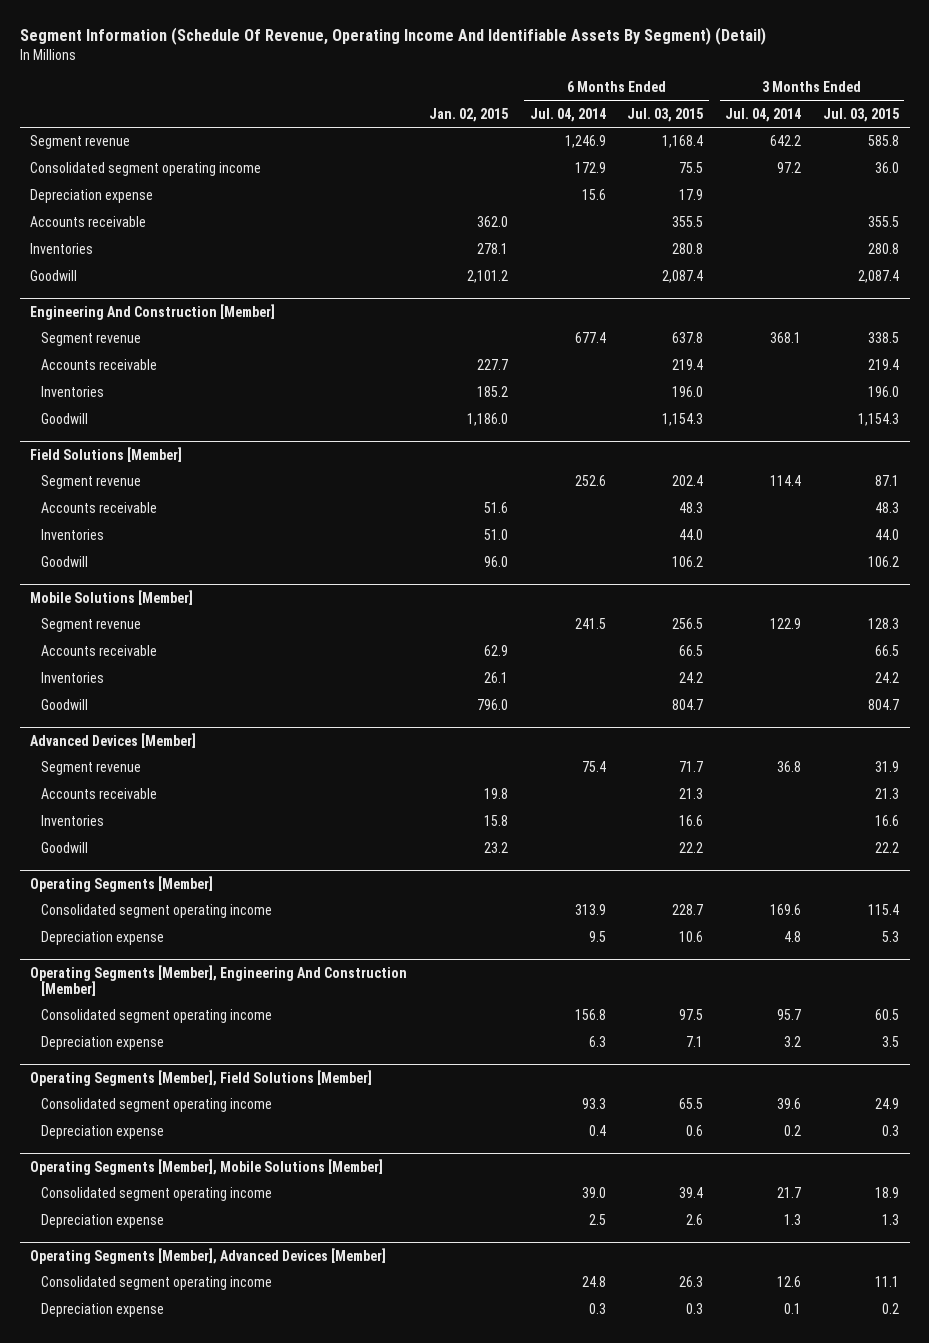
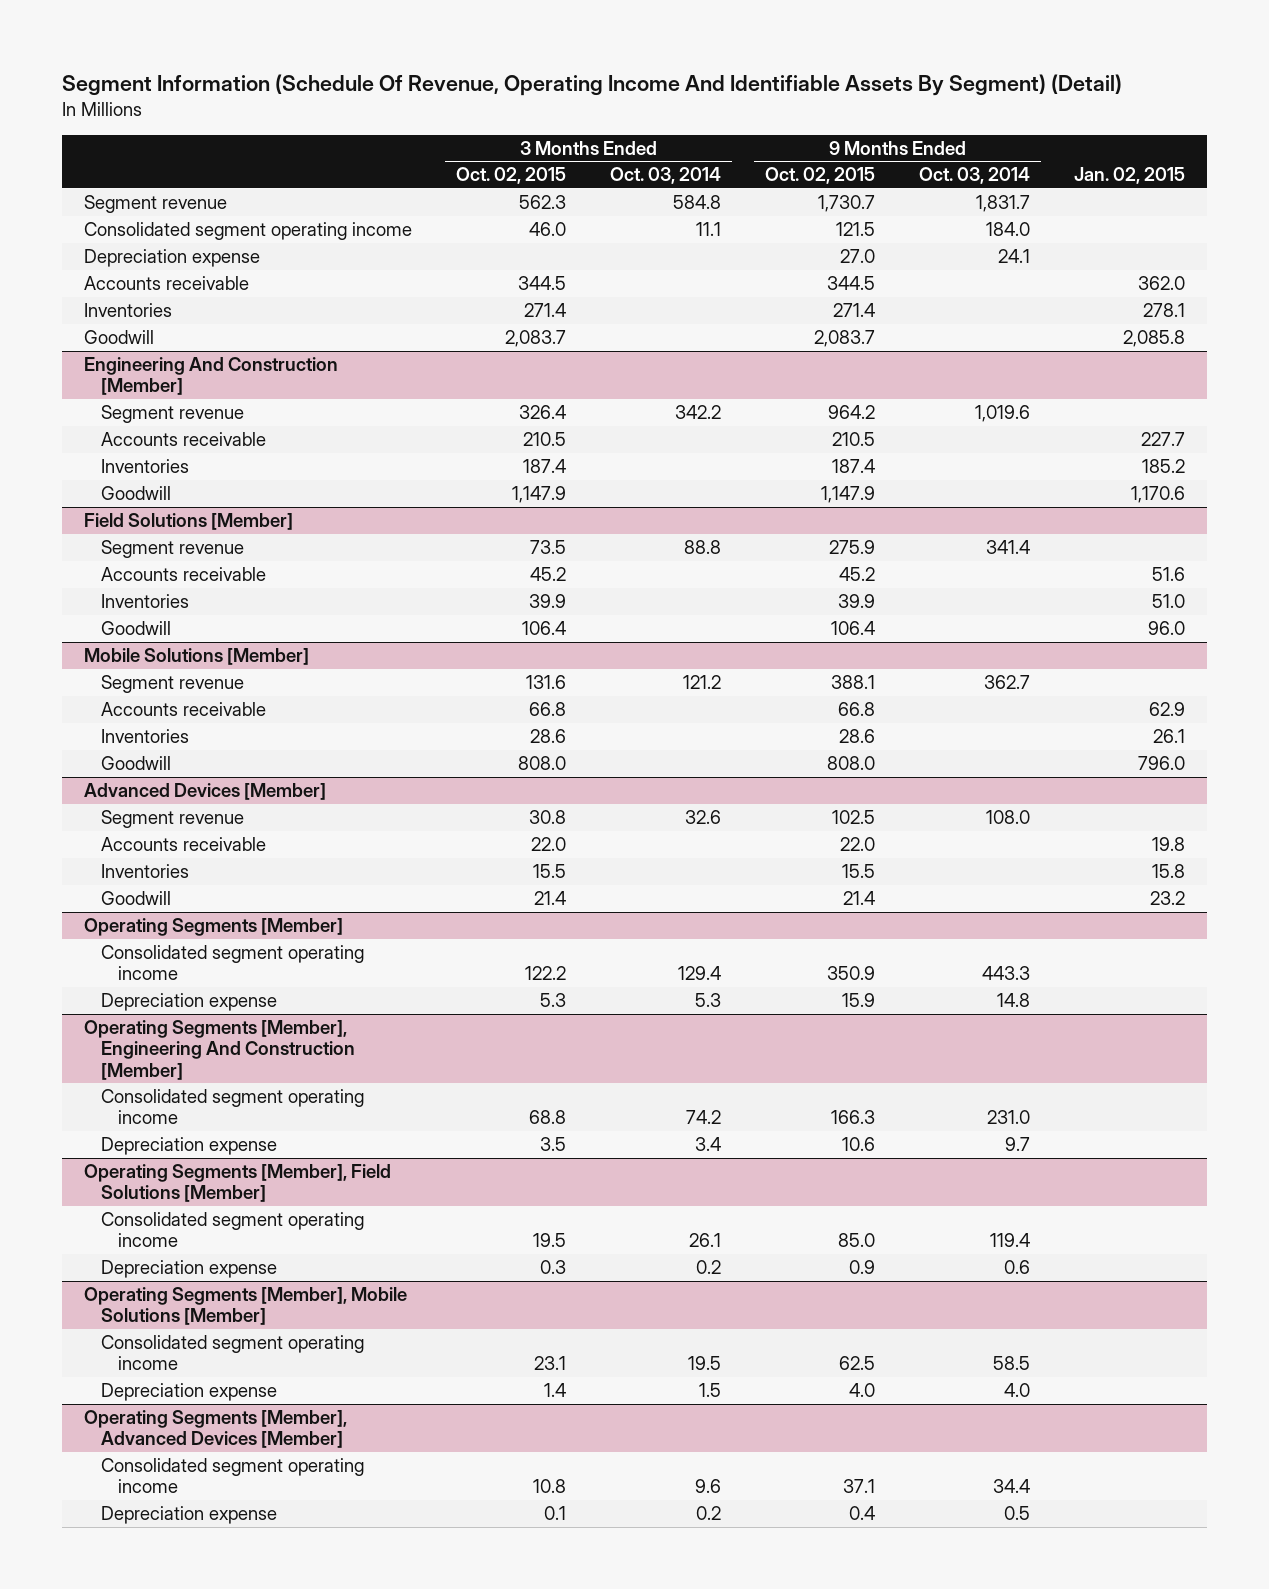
- | Jan. 02, 2015 | 6 Months Ended Jul. 04, 2014 | 6 Months Ended Jul. 03, 2015 | 3 Months Ended Jul. 04, 2014 | 3 Months Ended Jul. 03, 2015
+ | 3 Months Ended Oct. 02, 2015 | 3 Months Ended Oct. 03, 2014 | 9 Months Ended Oct. 02, 2015 | 9 Months Ended Oct. 03, 2014 | Jan. 02, 2015
- Goodwill | 2,101.2 | | 2,087.4 | | 2,087.4
+ Goodwill | 2,083.7 | | 2,083.7 | | 2,085.8
@ Engineering And Construction [Member]
- Goodwill | 1,186.0 | | 1,154.3 | | 1,154.3
+ Goodwill | 1,147.9 | | 1,147.9 | | 1,170.6

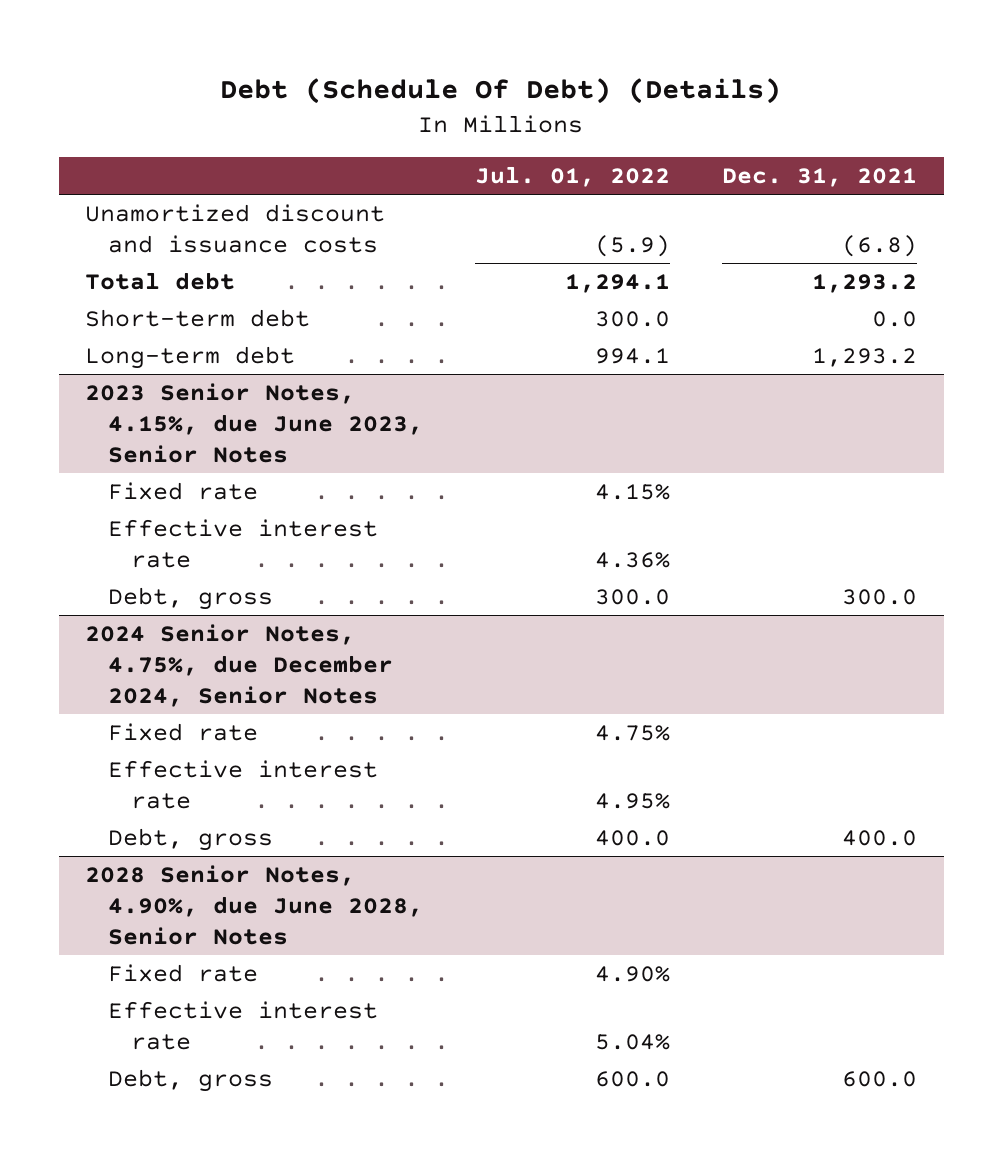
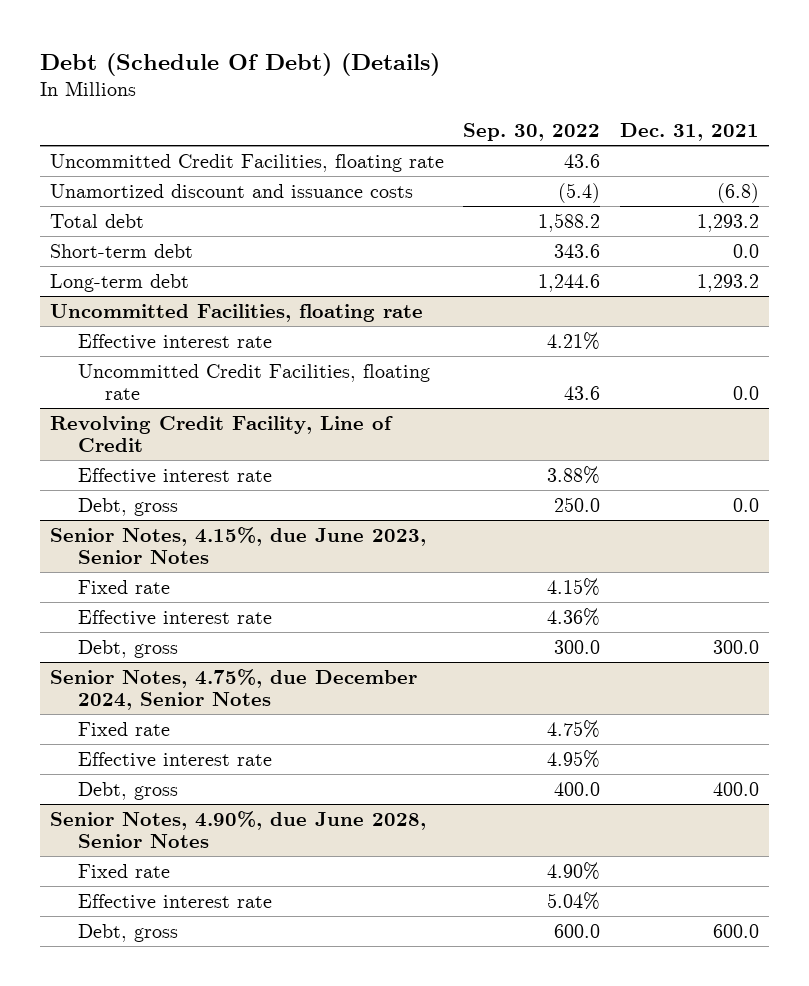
- | Jul. 01, 2022 | Dec. 31, 2021
+ | Sep. 30, 2022 | Dec. 31, 2021
+ Uncommitted Credit Facilities, floating rate | 43.6 |
- 2023 Senior Notes, 4.15%, due June 2023, Senior Notes
+ Uncommitted Facilities, floating rate
+ Effective interest rate | 4.21% |
+ Uncommitted Credit Facilities, floating rate | 43.6 | 0.0
+ Revolving Credit Facility, Line of Credit
+ Effective interest rate | 3.88% |
+ Debt, gross | 250.0 | 0.0
+ Senior Notes, 4.15%, due June 2023, Senior Notes
- 2024 Senior Notes, 4.75%, due December 2024, Senior Notes
+ Senior Notes, 4.75%, due December 2024, Senior Notes
- 2028 Senior Notes, 4.90%, due June 2028, Senior Notes
+ Senior Notes, 4.90%, due June 2028, Senior Notes

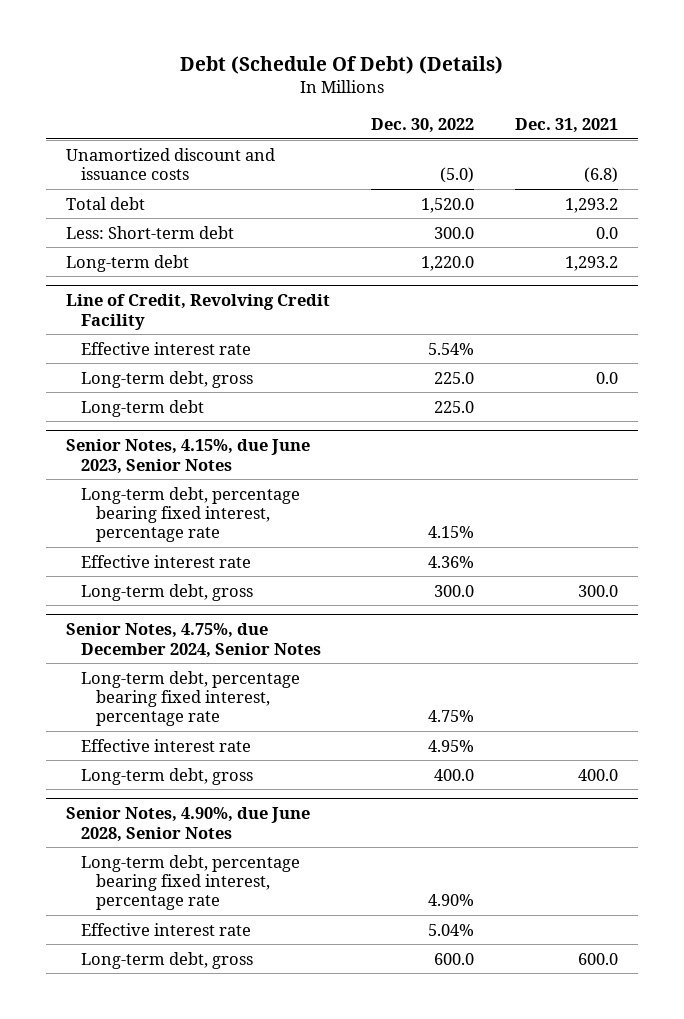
- | Sep. 30, 2022 | Dec. 31, 2021
+ | Dec. 30, 2022 | Dec. 31, 2021
- Uncommitted Credit Facilities, floating rate | 43.6 |
- Short-term debt | 343.6 | 0.0
+ Less: Short-term debt | 300.0 | 0.0
- Uncommitted Facilities, floating rate
- Effective interest rate | 4.21% |
- Uncommitted Credit Facilities, floating rate | 43.6 | 0.0
- Revolving Credit Facility, Line of Credit
+ Line of Credit, Revolving Credit Facility
- Debt, gross | 250.0 | 0.0
+ Long-term debt, gross | 225.0 | 0.0
+ Long-term debt | 225.0 |
@ Senior Notes, 4.15%, due June 2023, Senior Notes
- Fixed rate | 4.15% |
+ Long-term debt, percentage bearing fixed interest, percentage rate | 4.15% |
- Debt, gross | 300.0 | 300.0
+ Long-term debt, gross | 300.0 | 300.0
@ Senior Notes, 4.75%, due December 2024, Senior Notes
- Fixed rate | 4.75% |
+ Long-term debt, percentage bearing fixed interest, percentage rate | 4.75% |
- Debt, gross | 400.0 | 400.0
+ Long-term debt, gross | 400.0 | 400.0
@ Senior Notes, 4.90%, due June 2028, Senior Notes
- Fixed rate | 4.90% |
+ Long-term debt, percentage bearing fixed interest, percentage rate | 4.90% |
- Debt, gross | 600.0 | 600.0
+ Long-term debt, gross | 600.0 | 600.0

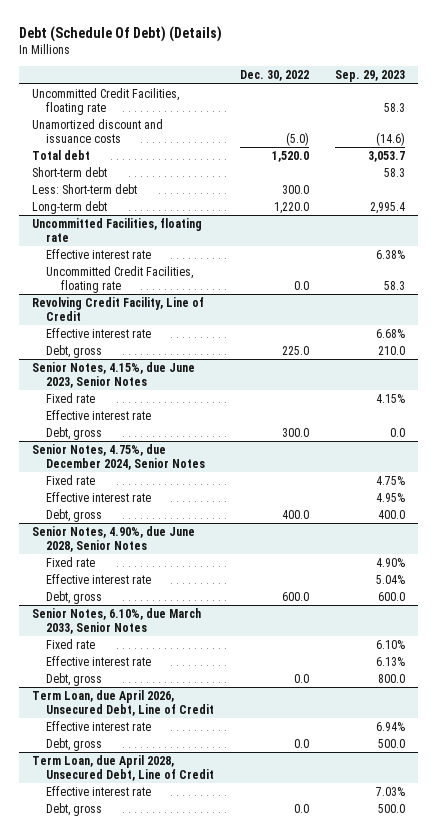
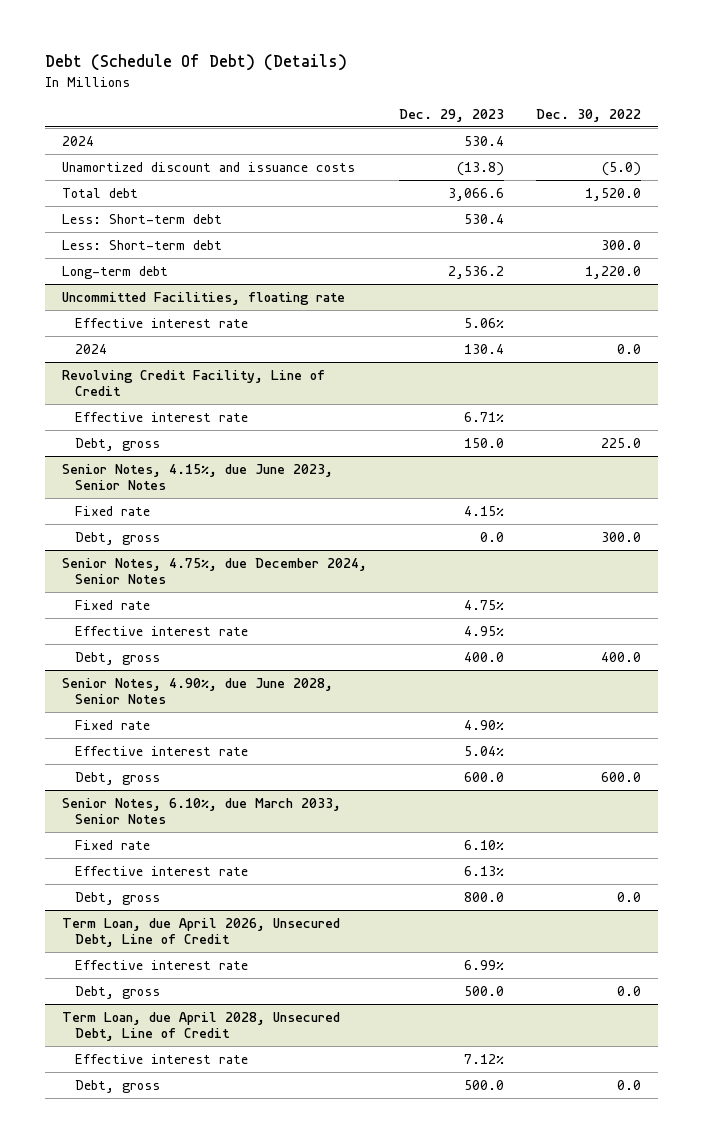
- | Dec. 30, 2022 | Sep. 29, 2023
+ | Dec. 29, 2023 | Dec. 30, 2022
- Uncommitted Credit Facilities, floating rate | | 58.3
+ 2024 | 530.4 |
- Short-term debt | | 58.3
+ Less: Short-term debt | 530.4 |
@ Uncommitted Facilities, floating rate
- Uncommitted Credit Facilities, floating rate | 0.0 | 58.3
+ 2024 | 130.4 | 0.0
@ Senior Notes, 4.15%, due June 2023, Senior Notes
- Effective interest rate

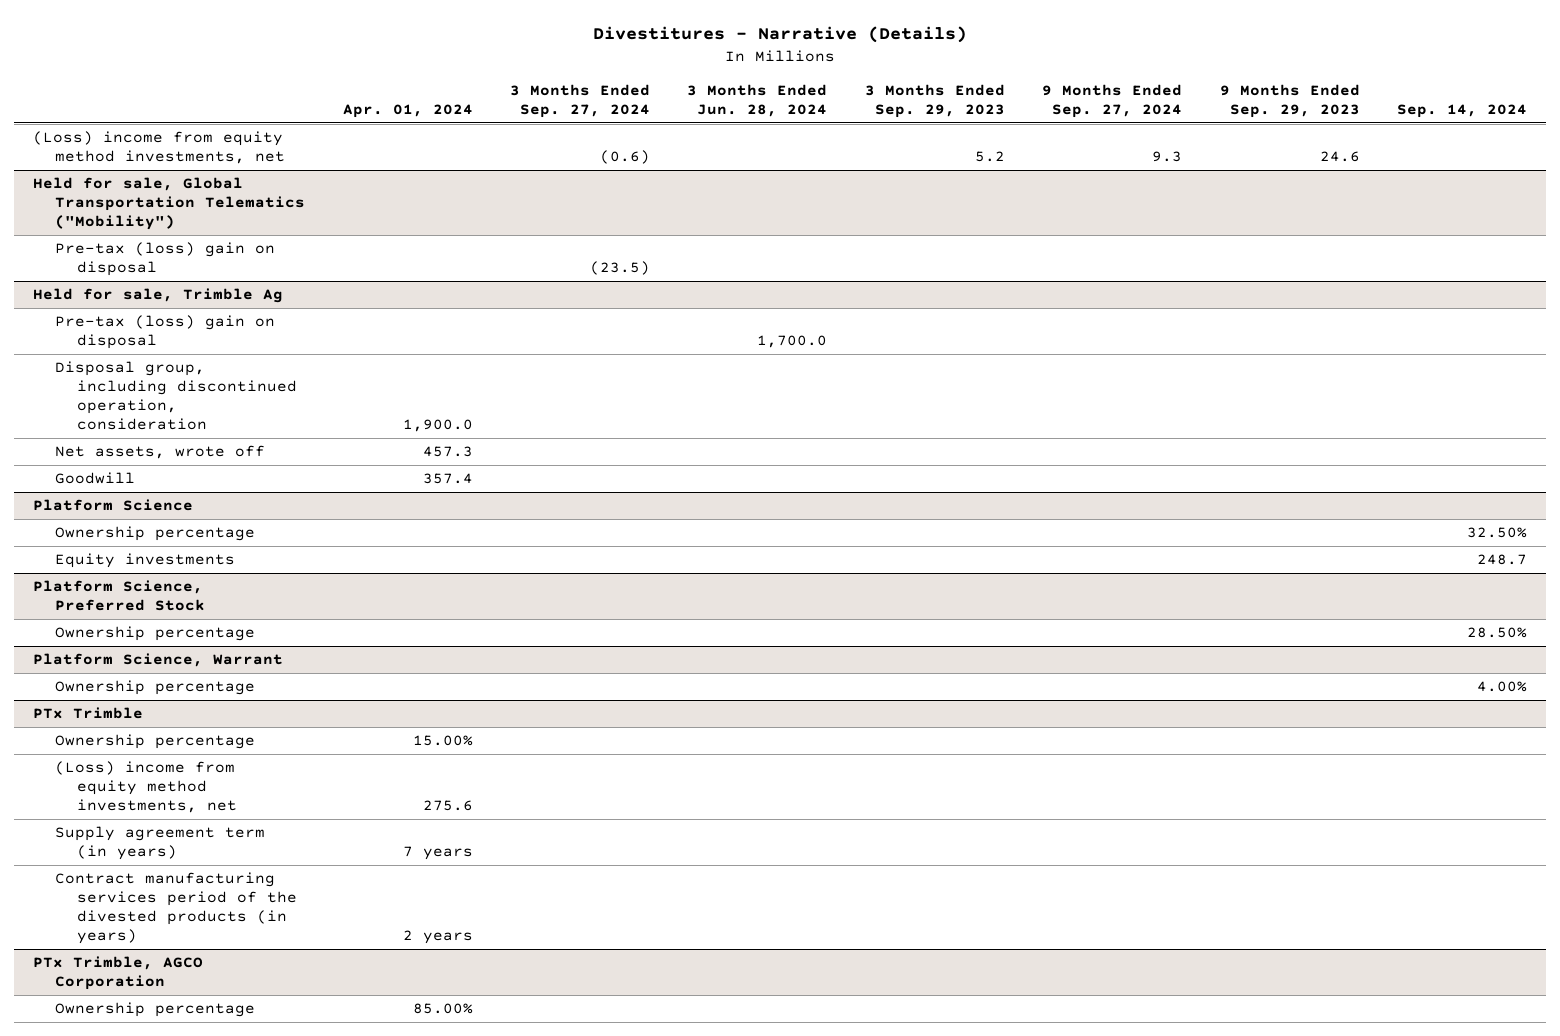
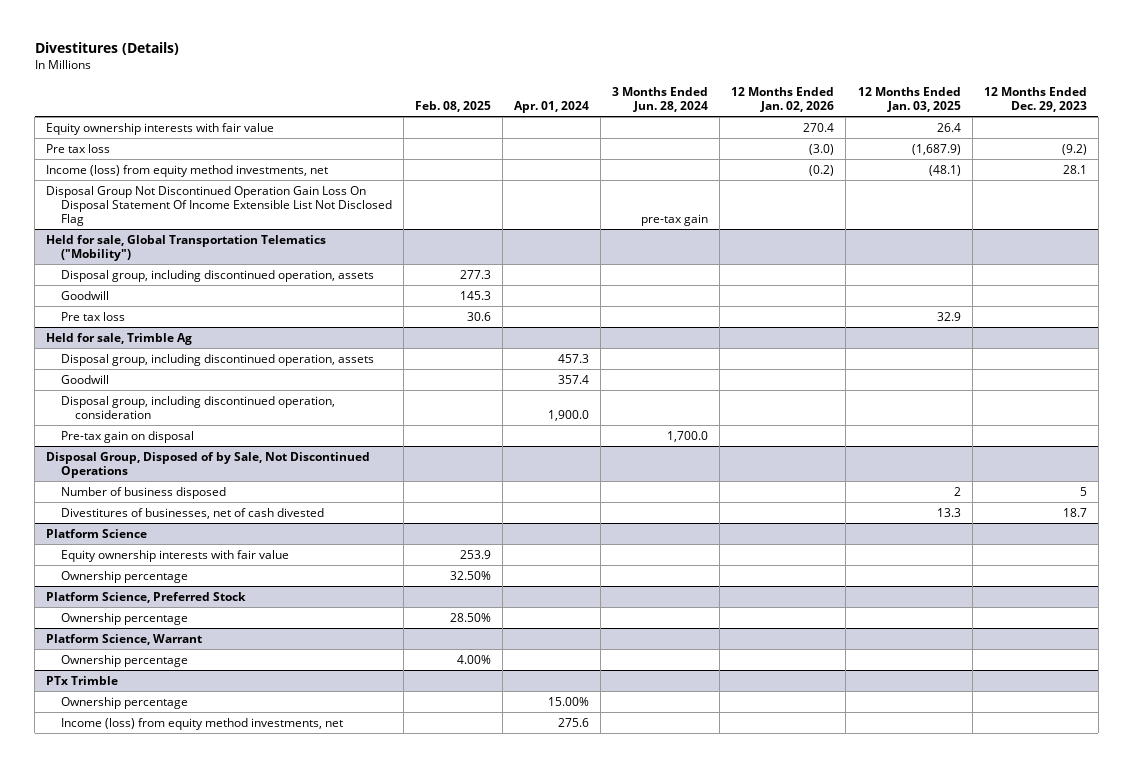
- Divestitures - Narrative (Details)
+ Divestitures (Details)
- | Apr. 01, 2024 | 3 Months Ended Sep. 27, 2024 | 3 Months Ended Jun. 28, 2024 | 3 Months Ended Sep. 29, 2023 | 9 Months Ended Sep. 27, 2024 | 9 Months Ended Sep. 29, 2023 | Sep. 14, 2024
+ | Feb. 08, 2025 | Apr. 01, 2024 | 3 Months Ended Jun. 28, 2024 | 12 Months Ended Jan. 02, 2026 | 12 Months Ended Jan. 03, 2025 | 12 Months Ended Dec. 29, 2023
- (Loss) income from equity method investments, net | | (0.6) | | 5.2 | 9.3 | 24.6 |
+ Equity ownership interests with fair value | | | | 270.4 | 26.4 |
+ Pre tax loss | | | | (3.0) | (1,687.9) | (9.2)
+ Income (loss) from equity method investments, net | | | | (0.2) | (48.1) | 28.1
+ Disposal Group Not Discontinued Operation Gain Loss On Disposal Statement Of Income Extensible List Not Disclosed Flag | | | pre-tax gain | | |
@ Held for sale, Global Transportation Telematics ("Mobility")
- Pre-tax (loss) gain on disposal | | (23.5) | | | | |
+ Disposal group, including discontinued operation, assets | 277.3 | | | | |
+ Goodwill | 145.3 | | | | |
+ Pre tax loss | 30.6 | | | | 32.9 |
@ Held for sale, Trimble Ag
- Pre-tax (loss) gain on disposal | | | 1,700.0 | | | |
- Net assets, wrote off | 457.3 | | | | | |
+ Disposal group, including discontinued operation, assets | | 457.3 | | | |
moved down: Disposal group, including discontinued operation, consideration | | 1,900.0 | | | |
+ Pre-tax gain on disposal | | | 1,700.0 | | |
+ Disposal Group, Disposed of by Sale, Not Discontinued Operations
+ Number of business disposed | | | | | 2 | 5
+ Divestitures of businesses, net of cash divested | | | | | 13.3 | 18.7
@ Platform Science
+ Equity ownership interests with fair value | 253.9 | | | | |
- Equity investments | | | | | | | 248.7
@ PTx Trimble
- (Loss) income from equity method investments, net | 275.6 | | | | | |
- Supply agreement term (in years) | 7 years | | | | | |
- Contract manufacturing services period of the divested products (in years) | 2 years | | | | | |
- PTx Trimble, AGCO Corporation
- Ownership percentage | 85.00% | | | | | |
@ PTx Trimble
+ Income (loss) from equity method investments, net | | 275.6 | | | |

